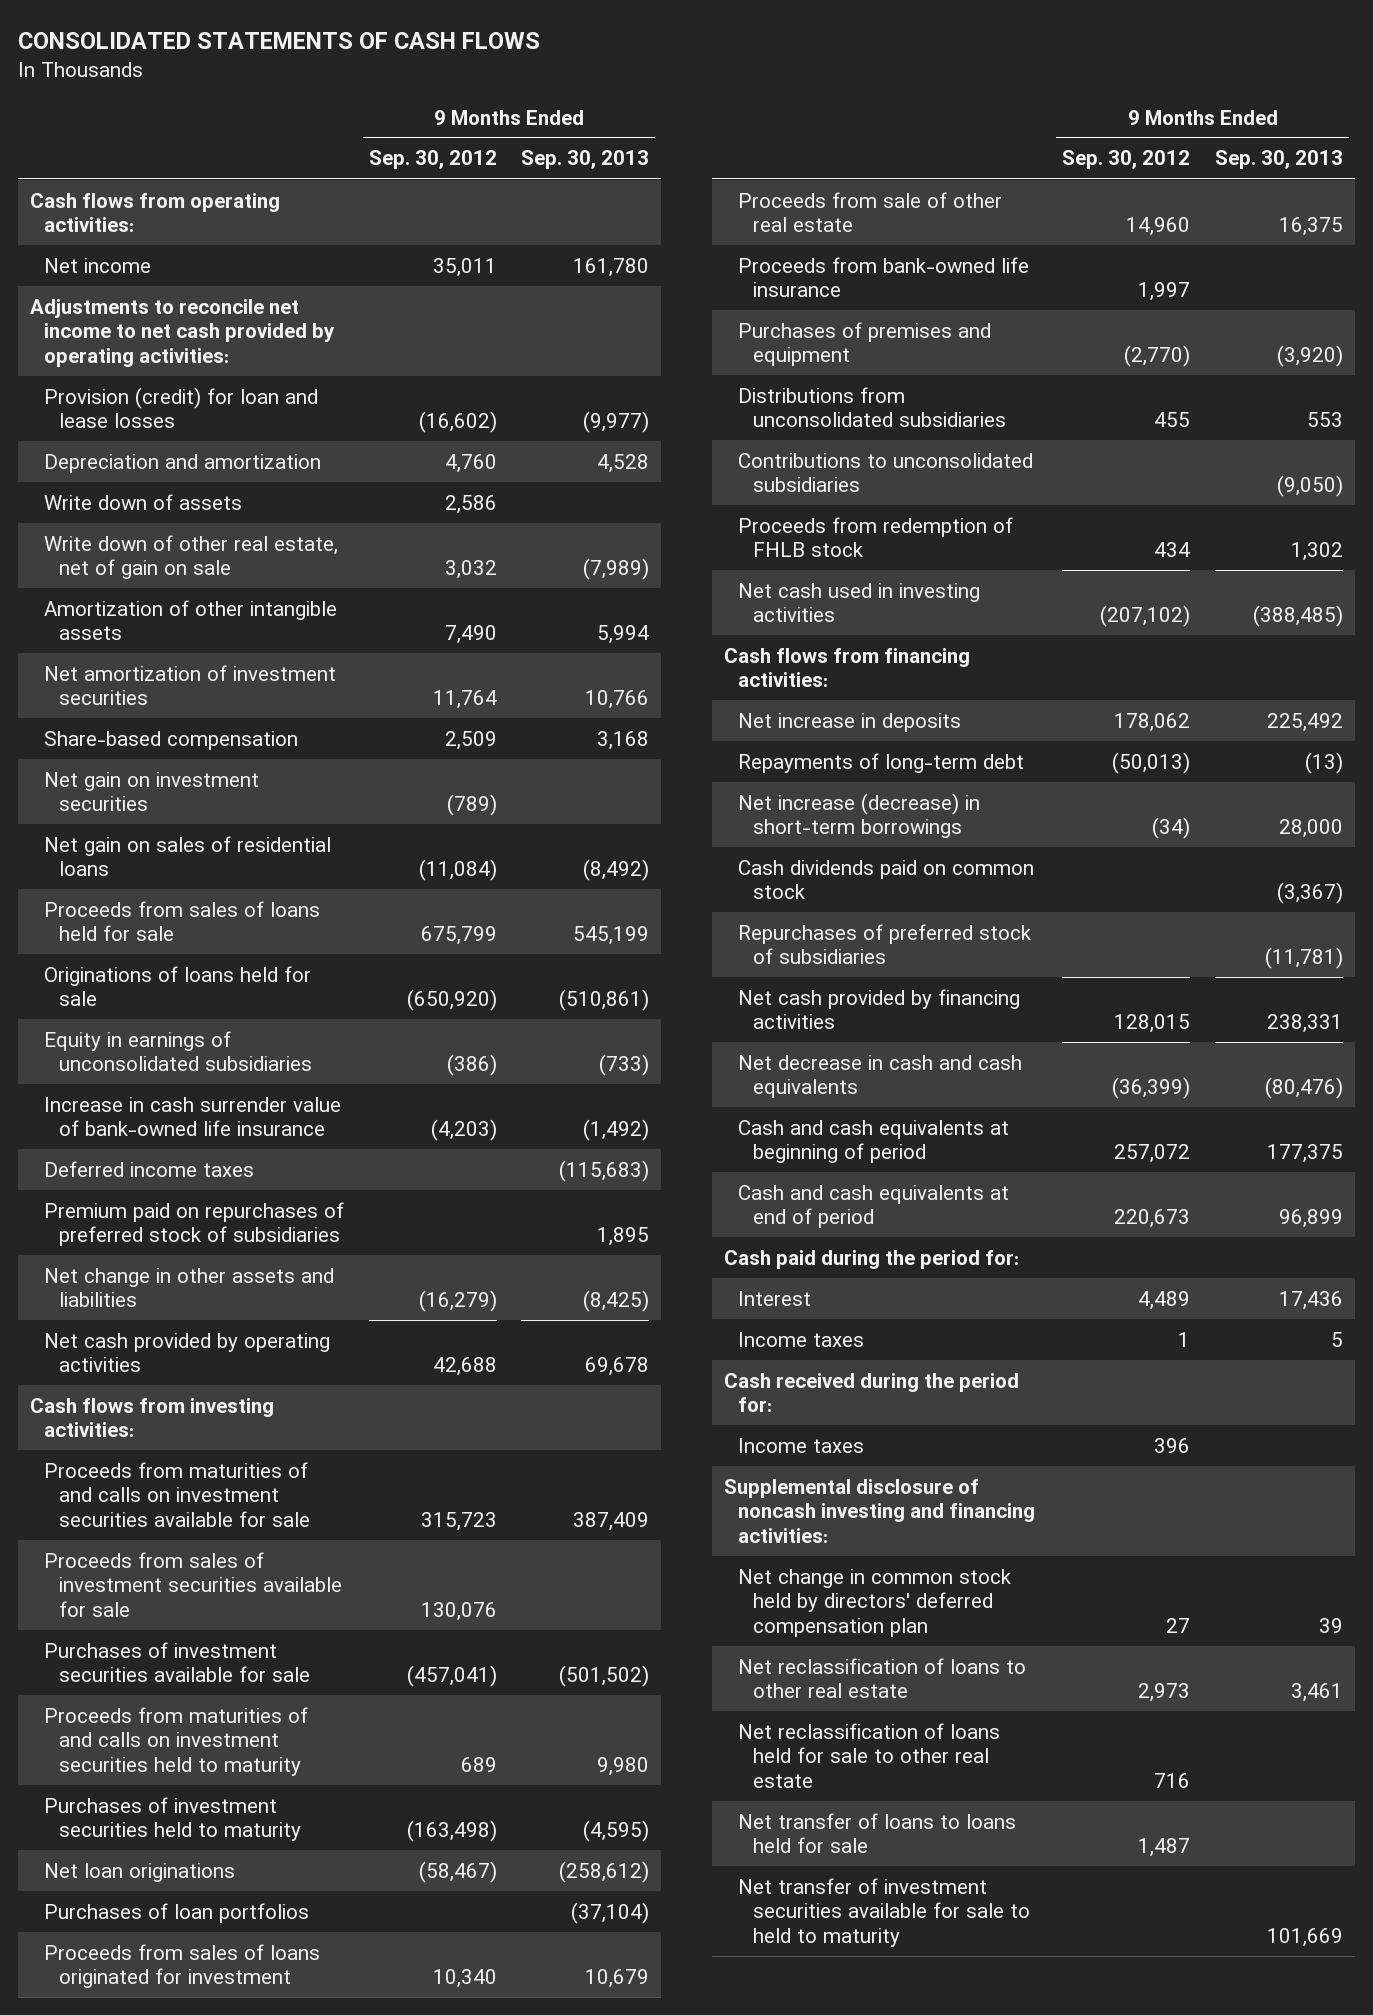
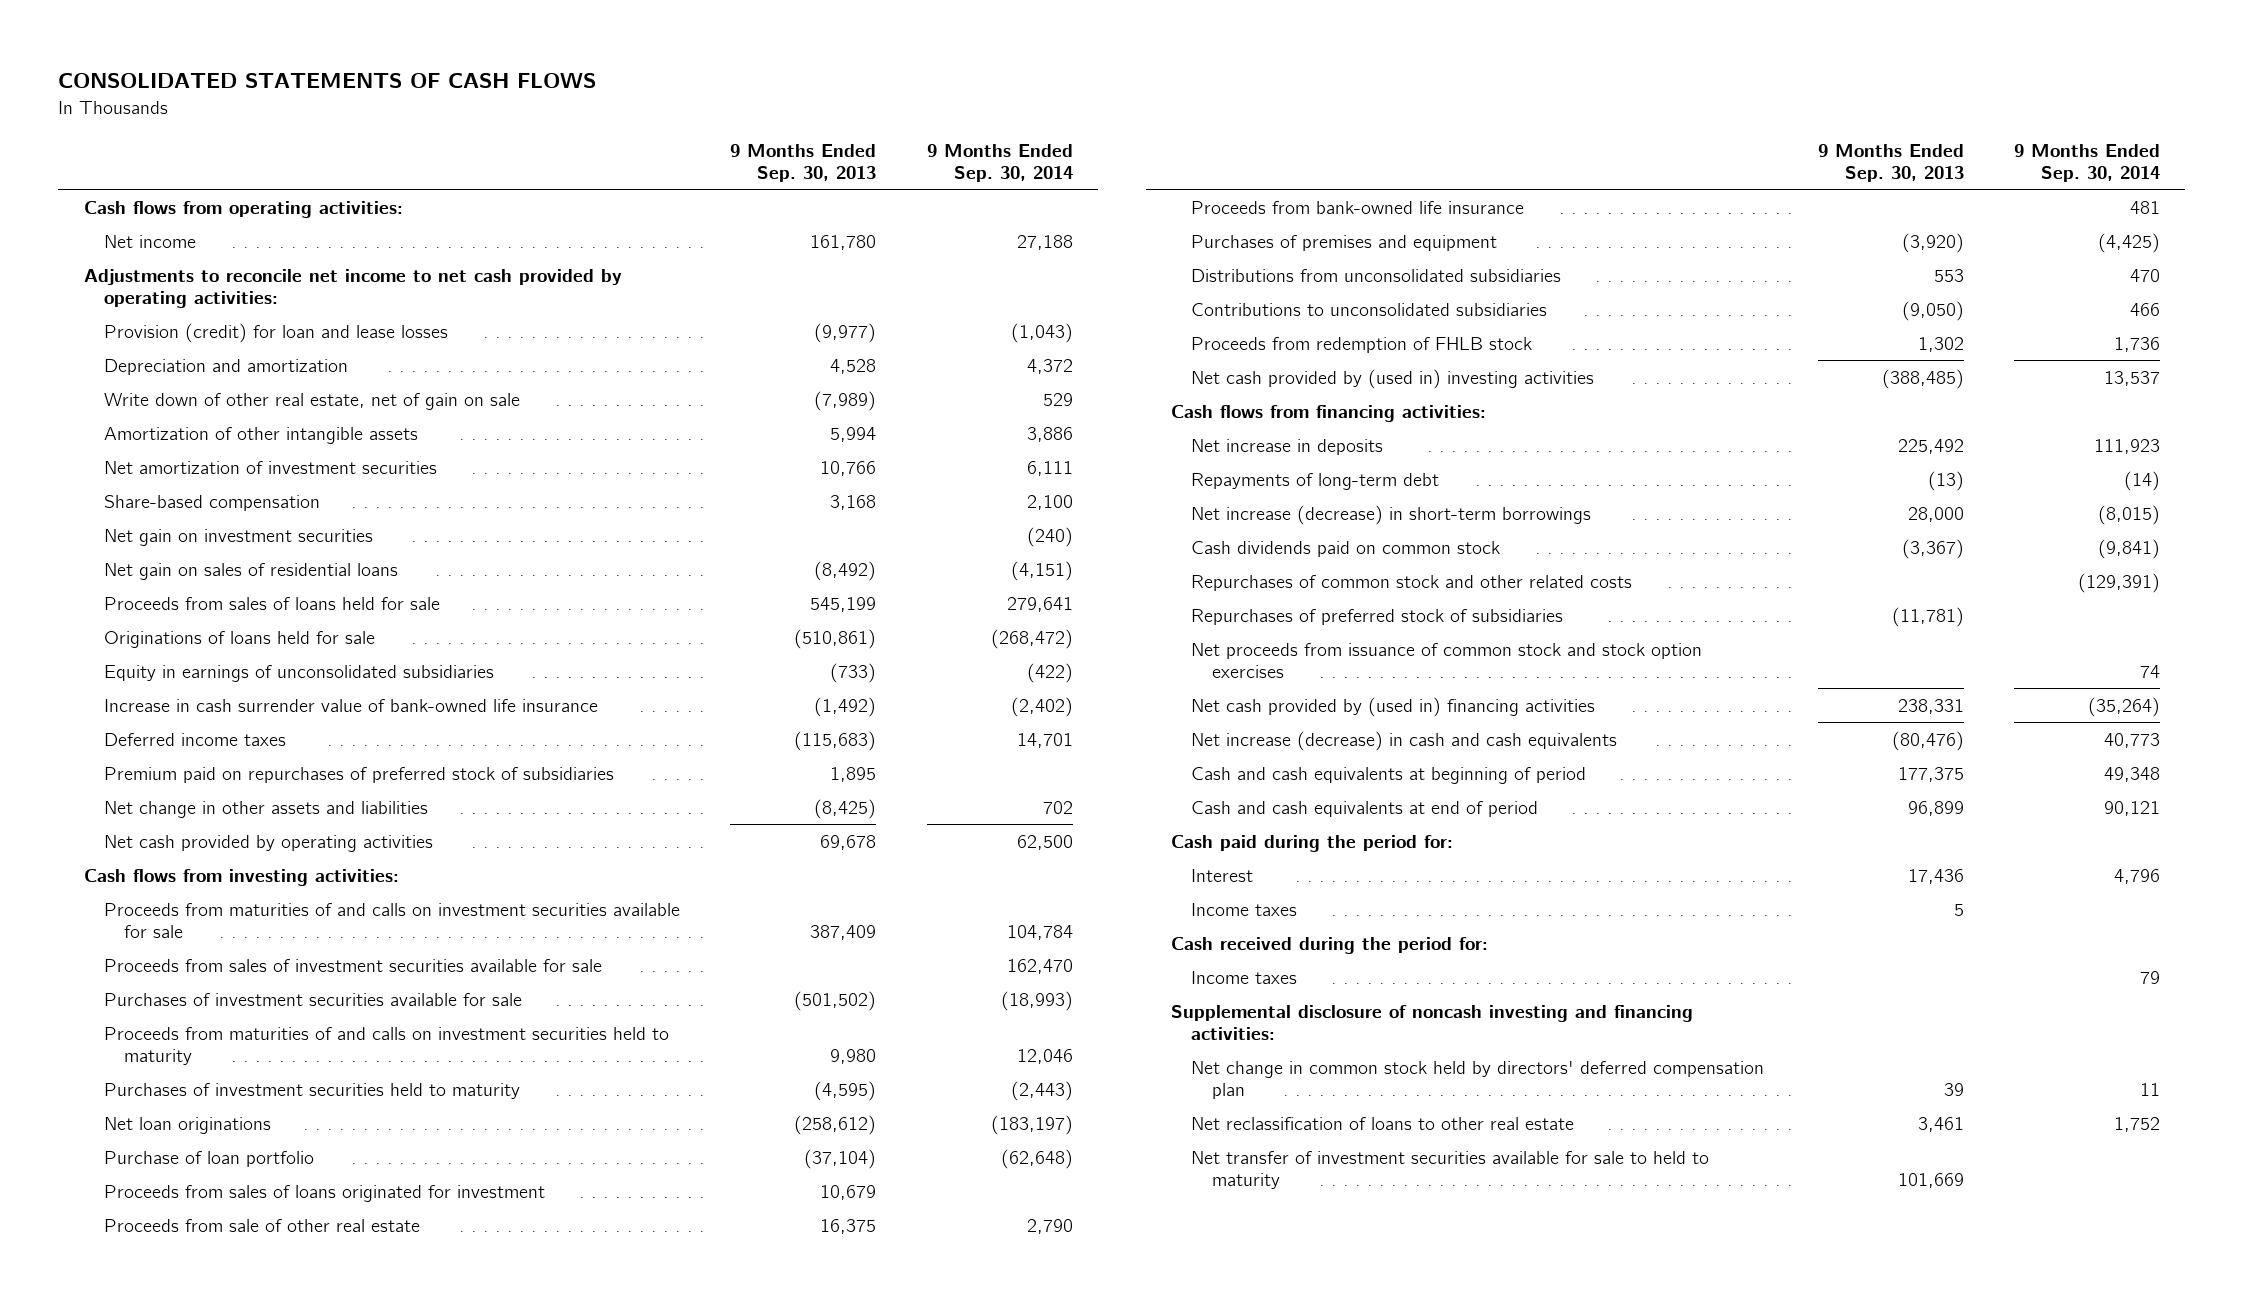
- | 9 Months Ended Sep. 30, 2012 | 9 Months Ended Sep. 30, 2013
+ | 9 Months Ended Sep. 30, 2013 | 9 Months Ended Sep. 30, 2014
- Write down of assets | 2,586 |
- Purchases of loan portfolios | | (37,104)
+ Purchase of loan portfolio | (37,104) | (62,648)
- Net cash used in investing activities | (207,102) | (388,485)
+ Net cash provided by (used in) investing activities | (388,485) | 13,537
+ Repurchases of common stock and other related costs | | (129,391)
- Net cash provided by financing activities | 128,015 | 238,331
- Net decrease in cash and cash equivalents | (36,399) | (80,476)
+ Net proceeds from issuance of common stock and stock option exercises | | 74
+ Net cash provided by (used in) financing activities | 238,331 | (35,264)
+ Net increase (decrease) in cash and cash equivalents | (80,476) | 40,773
- Net reclassification of loans held for sale to other real estate | 716 |
- Net transfer of loans to loans held for sale | 1,487 |

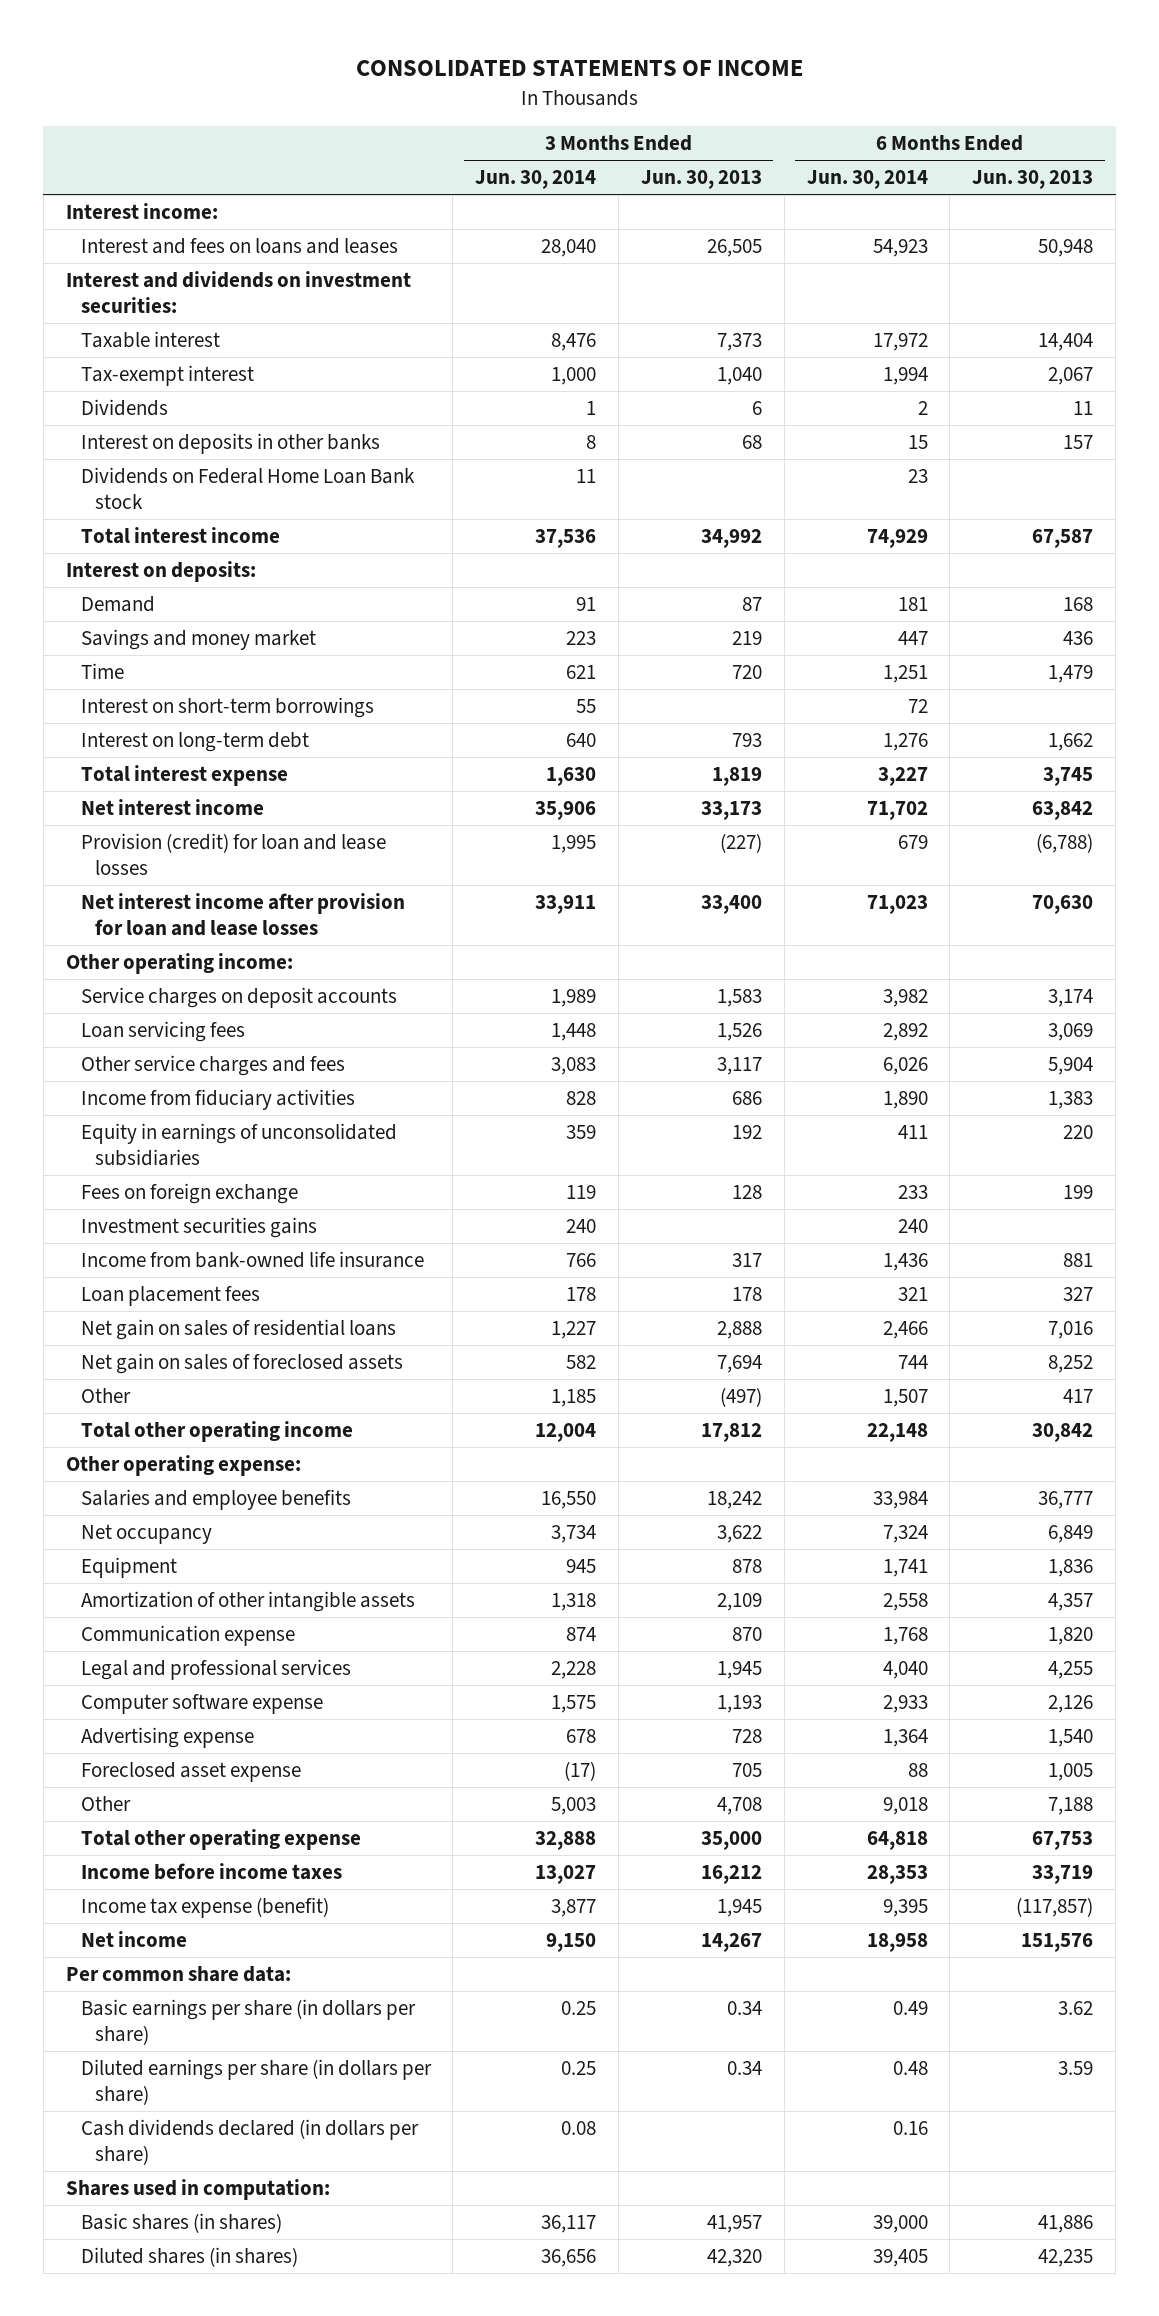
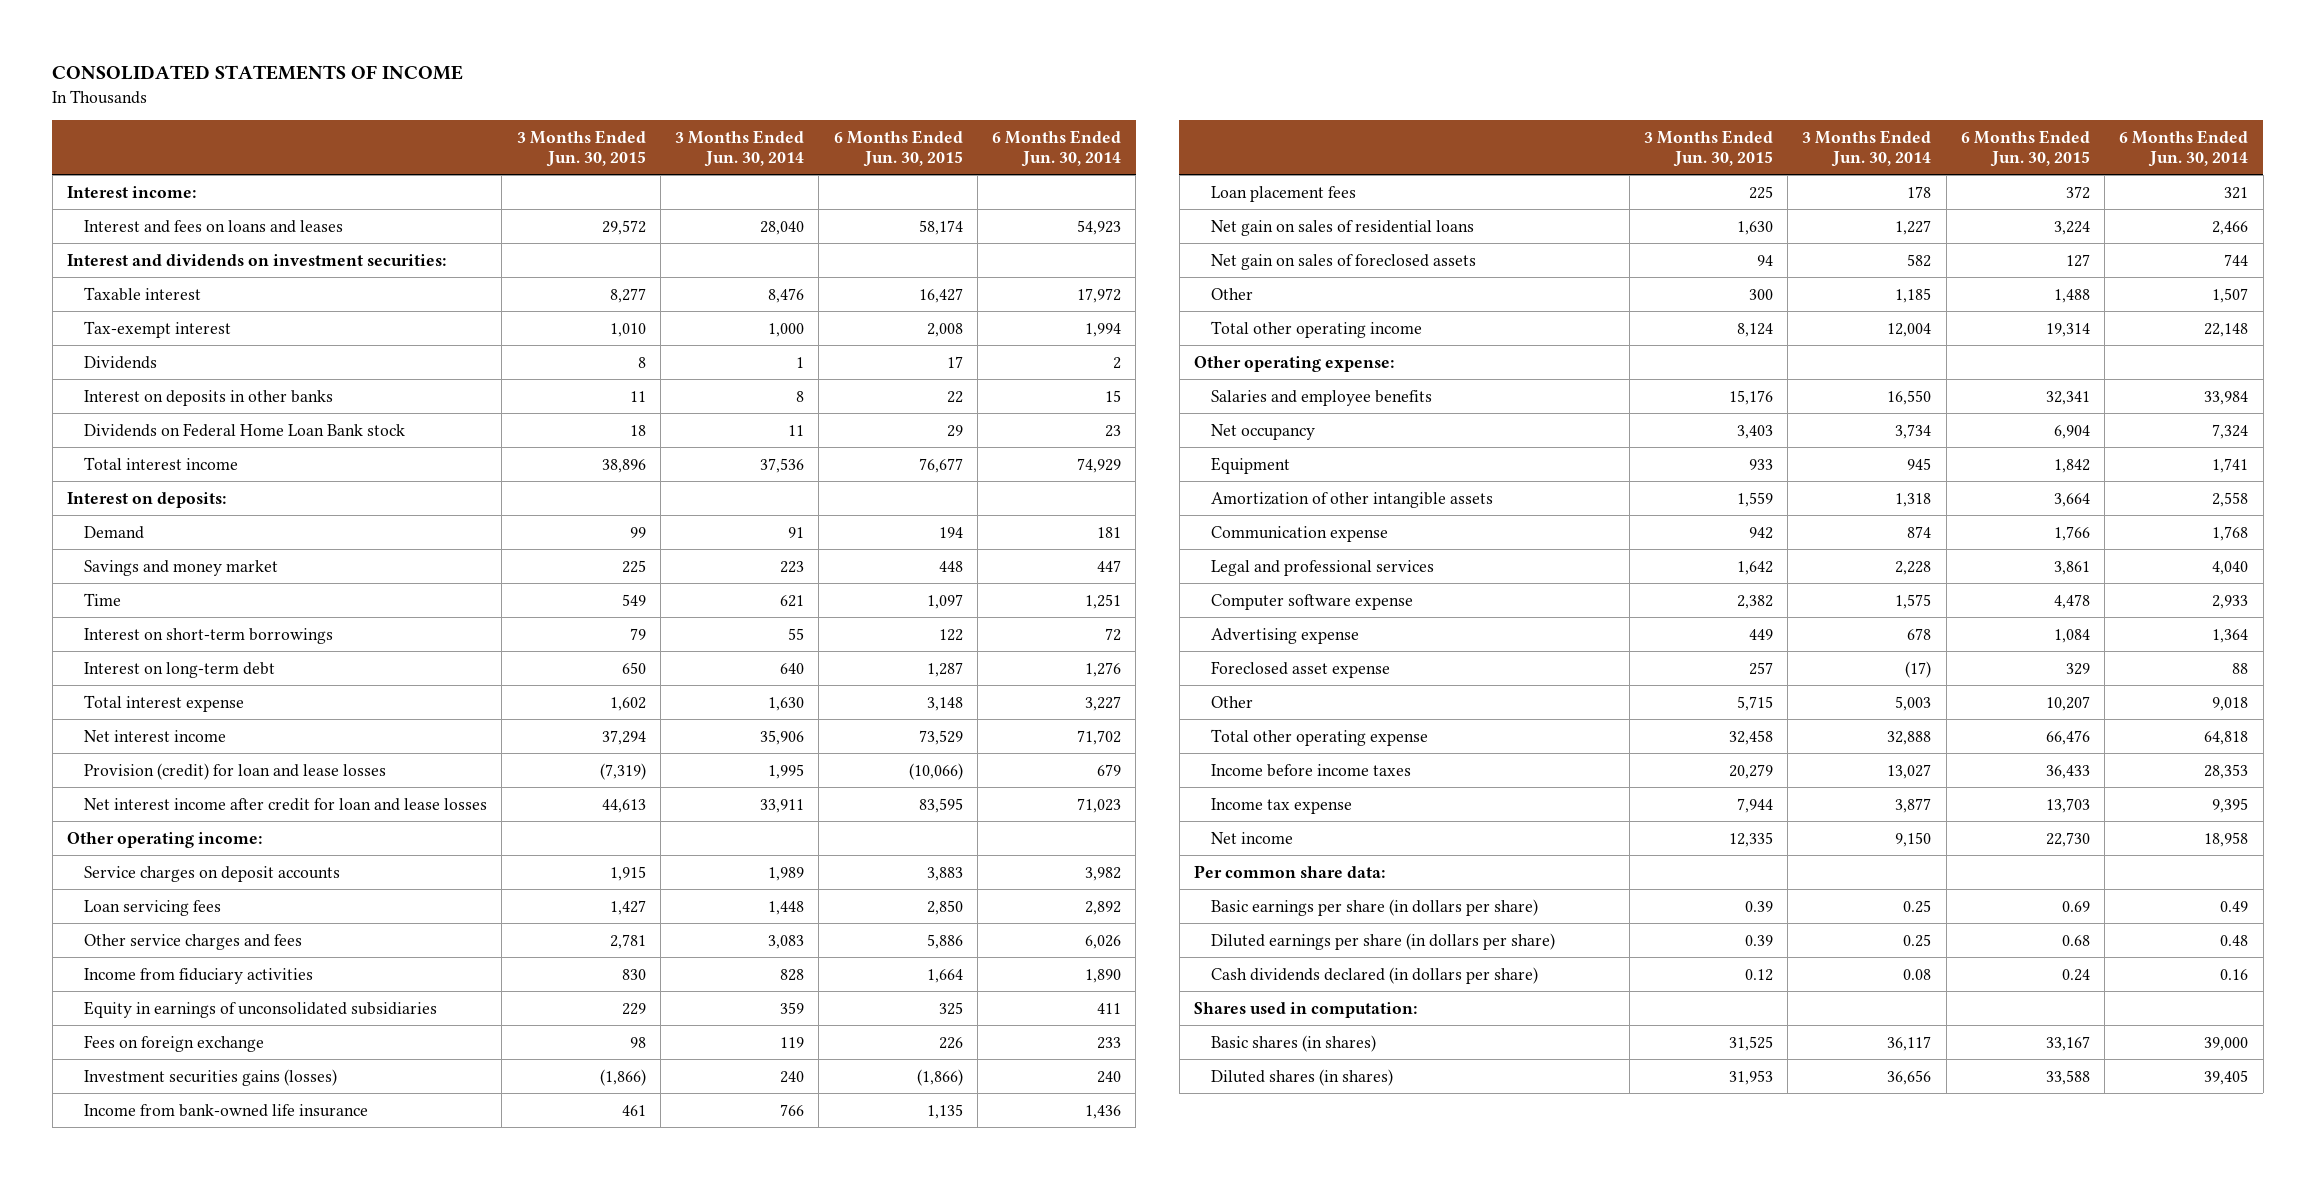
- | 3 Months Ended Jun. 30, 2014 | 3 Months Ended Jun. 30, 2013 | 6 Months Ended Jun. 30, 2014 | 6 Months Ended Jun. 30, 2013
+ | 3 Months Ended Jun. 30, 2015 | 3 Months Ended Jun. 30, 2014 | 6 Months Ended Jun. 30, 2015 | 6 Months Ended Jun. 30, 2014
- Net interest income after provision for loan and lease losses | 33,911 | 33,400 | 71,023 | 70,630
+ Net interest income after credit for loan and lease losses | 44,613 | 33,911 | 83,595 | 71,023
- Investment securities gains | 240 | | 240 |
+ Investment securities gains (losses) | (1,866) | 240 | (1,866) | 240
- Income tax expense (benefit) | 3,877 | 1,945 | 9,395 | (117,857)
+ Income tax expense | 7,944 | 3,877 | 13,703 | 9,395

